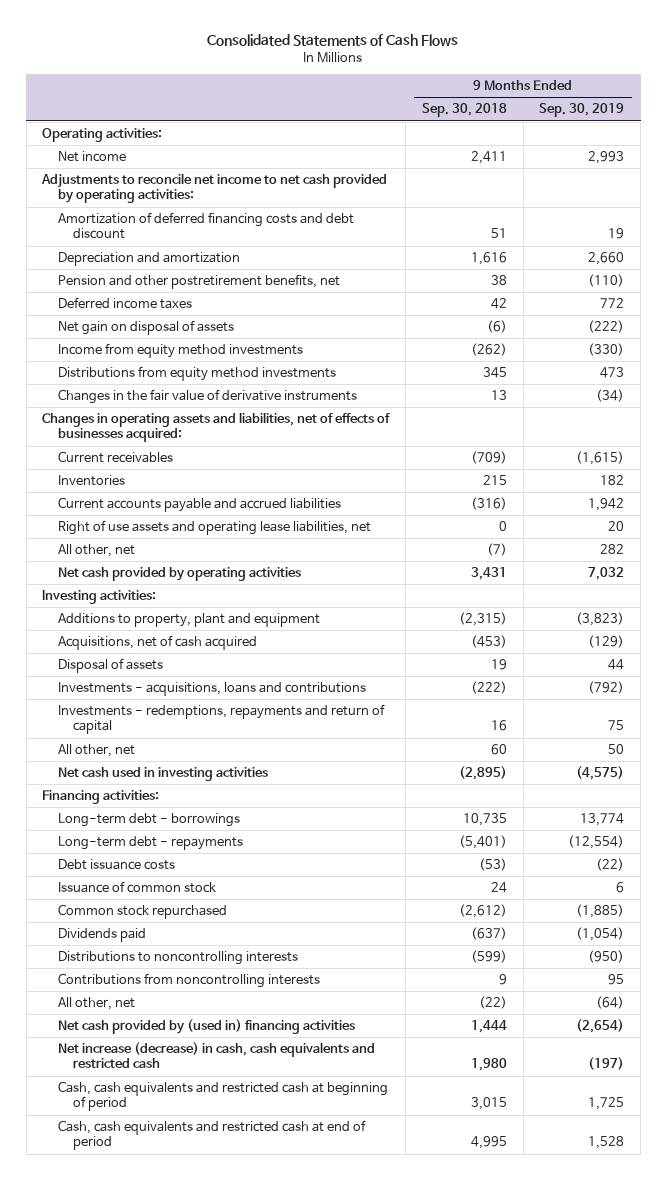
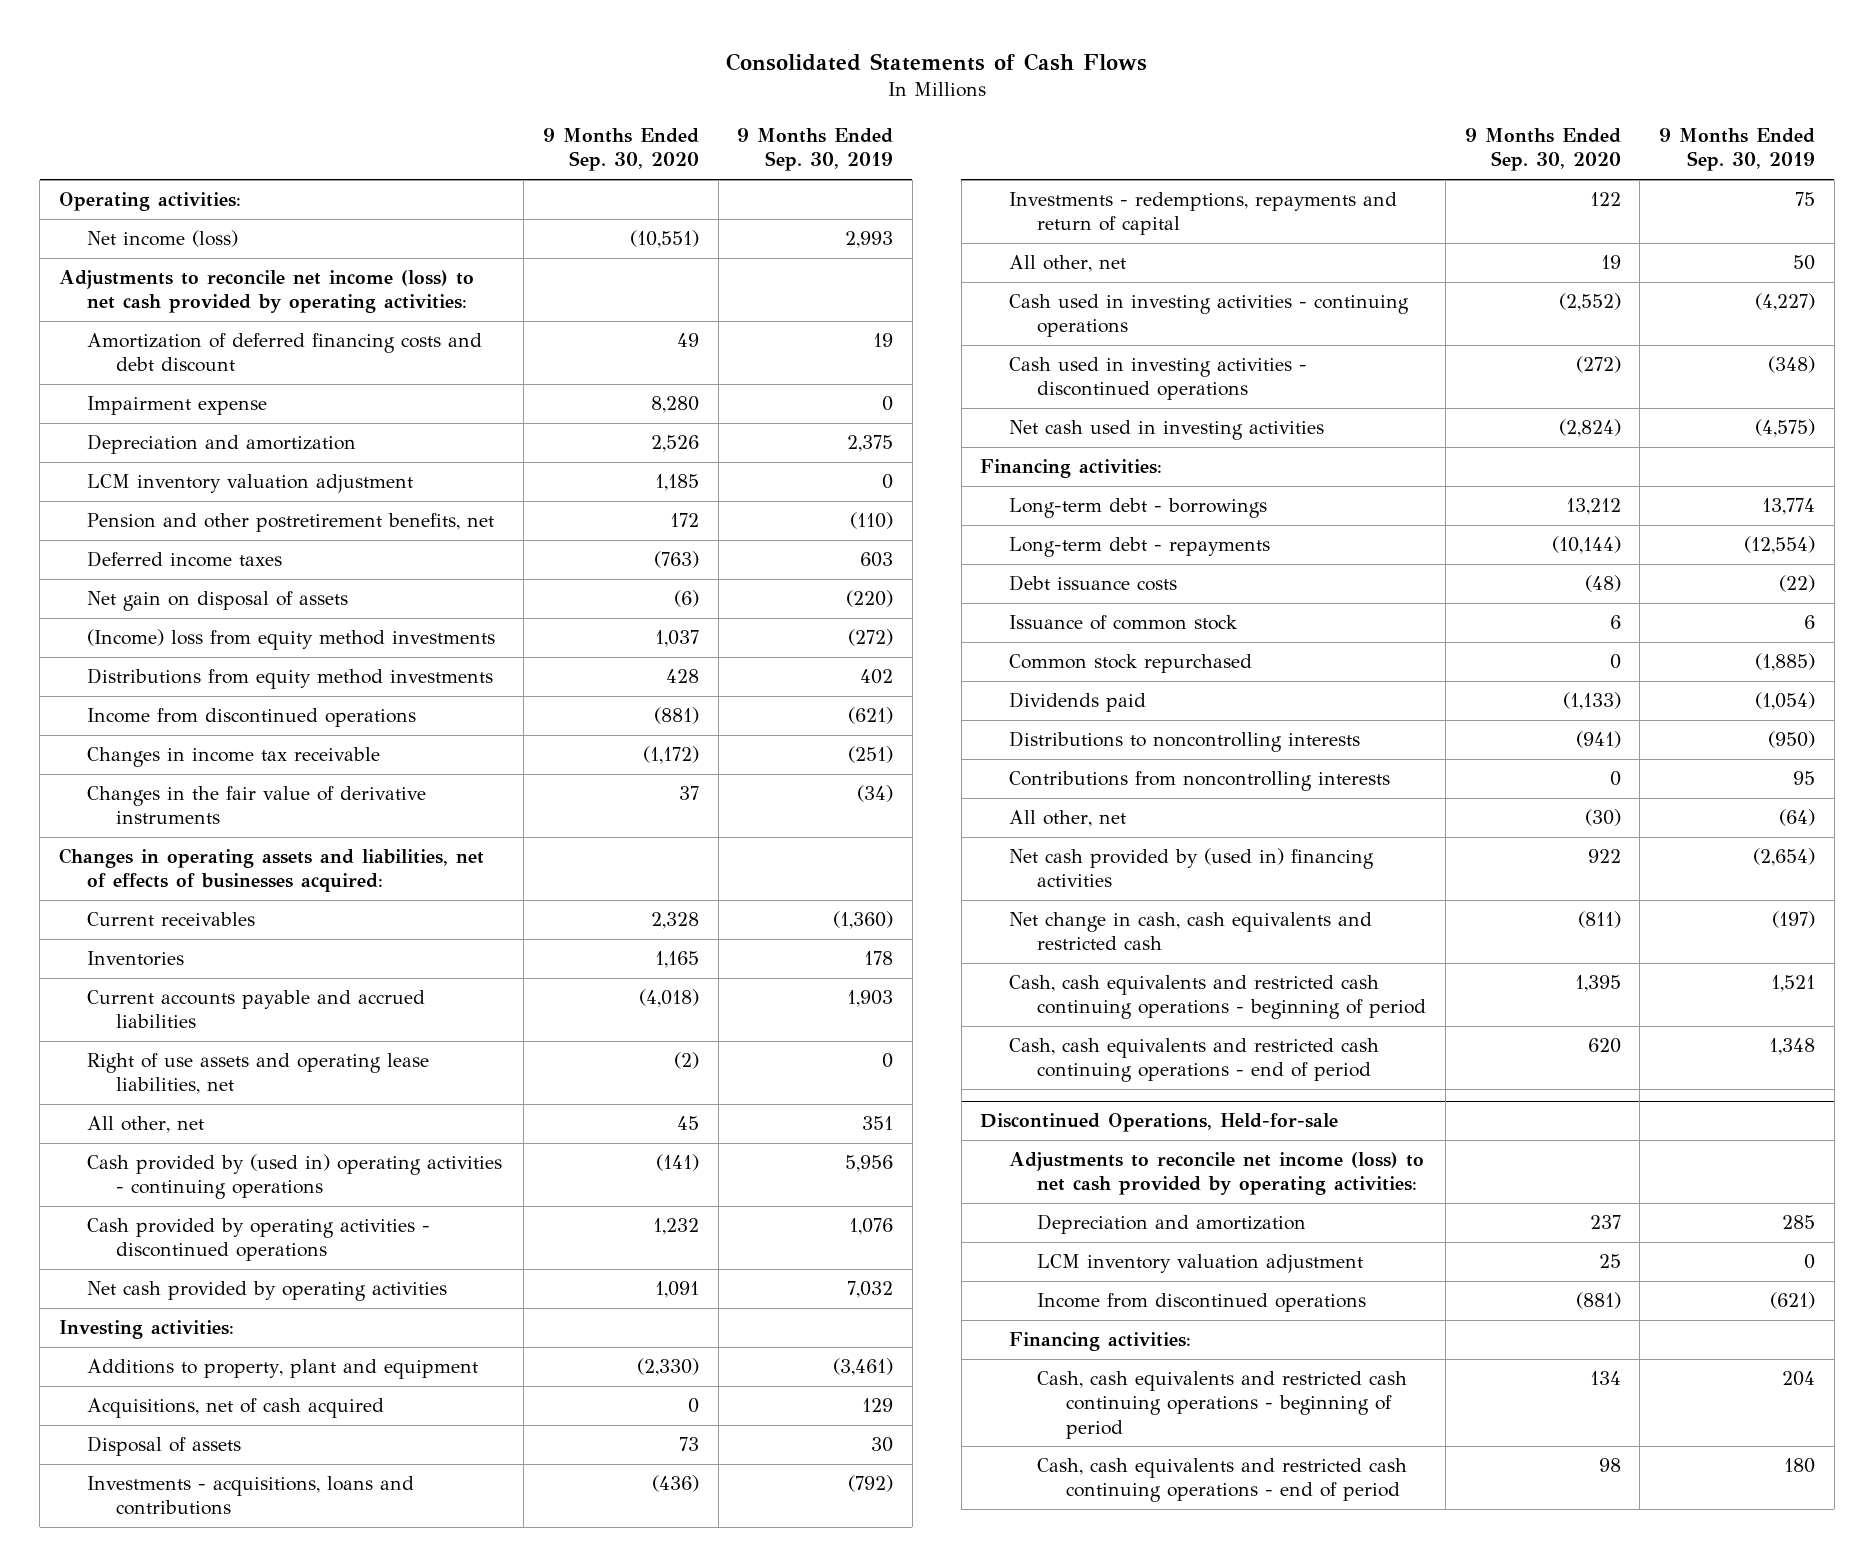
- | 9 Months Ended Sep. 30, 2018 | 9 Months Ended Sep. 30, 2019
+ | 9 Months Ended Sep. 30, 2020 | 9 Months Ended Sep. 30, 2019
- Net income | 2,411 | 2,993
- Adjustments to reconcile net income to net cash provided by operating activities:
+ Net income (loss) | (10,551) | 2,993
+ Adjustments to reconcile net income (loss) to net cash provided by operating activities:
- Depreciation and amortization | 1,616 | 2,660
+ Impairment expense | 8,280 | 0
+ Depreciation and amortization | 2,526 | 2,375
+ LCM inventory valuation adjustment | 1,185 | 0
- Deferred income taxes | 42 | 772
- Net gain on disposal of assets | (6) | (222)
- Income from equity method investments | (262) | (330)
- Distributions from equity method investments | 345 | 473
+ Deferred income taxes | (763) | 603
+ Net gain on disposal of assets | (6) | (220)
+ (Income) loss from equity method investments | 1,037 | (272)
+ Distributions from equity method investments | 428 | 402
+ Income from discontinued operations | (881) | (621)
+ Changes in income tax receivable | (1,172) | (251)
- Current receivables | (709) | (1,615)
- Inventories | 215 | 182
- Current accounts payable and accrued liabilities | (316) | 1,942
- Right of use assets and operating lease liabilities, net | 0 | 20
- All other, net | (7) | 282
+ Current receivables | 2,328 | (1,360)
+ Inventories | 1,165 | 178
+ Current accounts payable and accrued liabilities | (4,018) | 1,903
+ Right of use assets and operating lease liabilities, net | (2) | 0
+ All other, net | 45 | 351
+ Cash provided by (used in) operating activities - continuing operations | (141) | 5,956
+ Cash provided by operating activities - discontinued operations | 1,232 | 1,076
- Additions to property, plant and equipment | (2,315) | (3,823)
- Acquisitions, net of cash acquired | (453) | (129)
- Disposal of assets | 19 | 44
+ Additions to property, plant and equipment | (2,330) | (3,461)
+ Acquisitions, net of cash acquired | 0 | 129
+ Disposal of assets | 73 | 30
+ Cash used in investing activities - continuing operations | (2,552) | (4,227)
+ Cash used in investing activities - discontinued operations | (272) | (348)
- Net increase (decrease) in cash, cash equivalents and restricted cash | 1,980 | (197)
- Cash, cash equivalents and restricted cash at beginning of period | 3,015 | 1,725
- Cash, cash equivalents and restricted cash at end of period | 4,995 | 1,528
+ Net change in cash, cash equivalents and restricted cash | (811) | (197)
+ Cash, cash equivalents and restricted cash continuing operations - beginning of period | 1,395 | 1,521
+ Cash, cash equivalents and restricted cash continuing operations - end of period | 620 | 1,348
+ Discontinued Operations, Held-for-sale
+ Adjustments to reconcile net income (loss) to net cash provided by operating activities:
+ Depreciation and amortization | 237 | 285
+ LCM inventory valuation adjustment | 25 | 0
+ Income from discontinued operations | (881) | (621)
+ Financing activities:
+ Cash, cash equivalents and restricted cash continuing operations - beginning of period | 134 | 204
+ Cash, cash equivalents and restricted cash continuing operations - end of period | 98 | 180

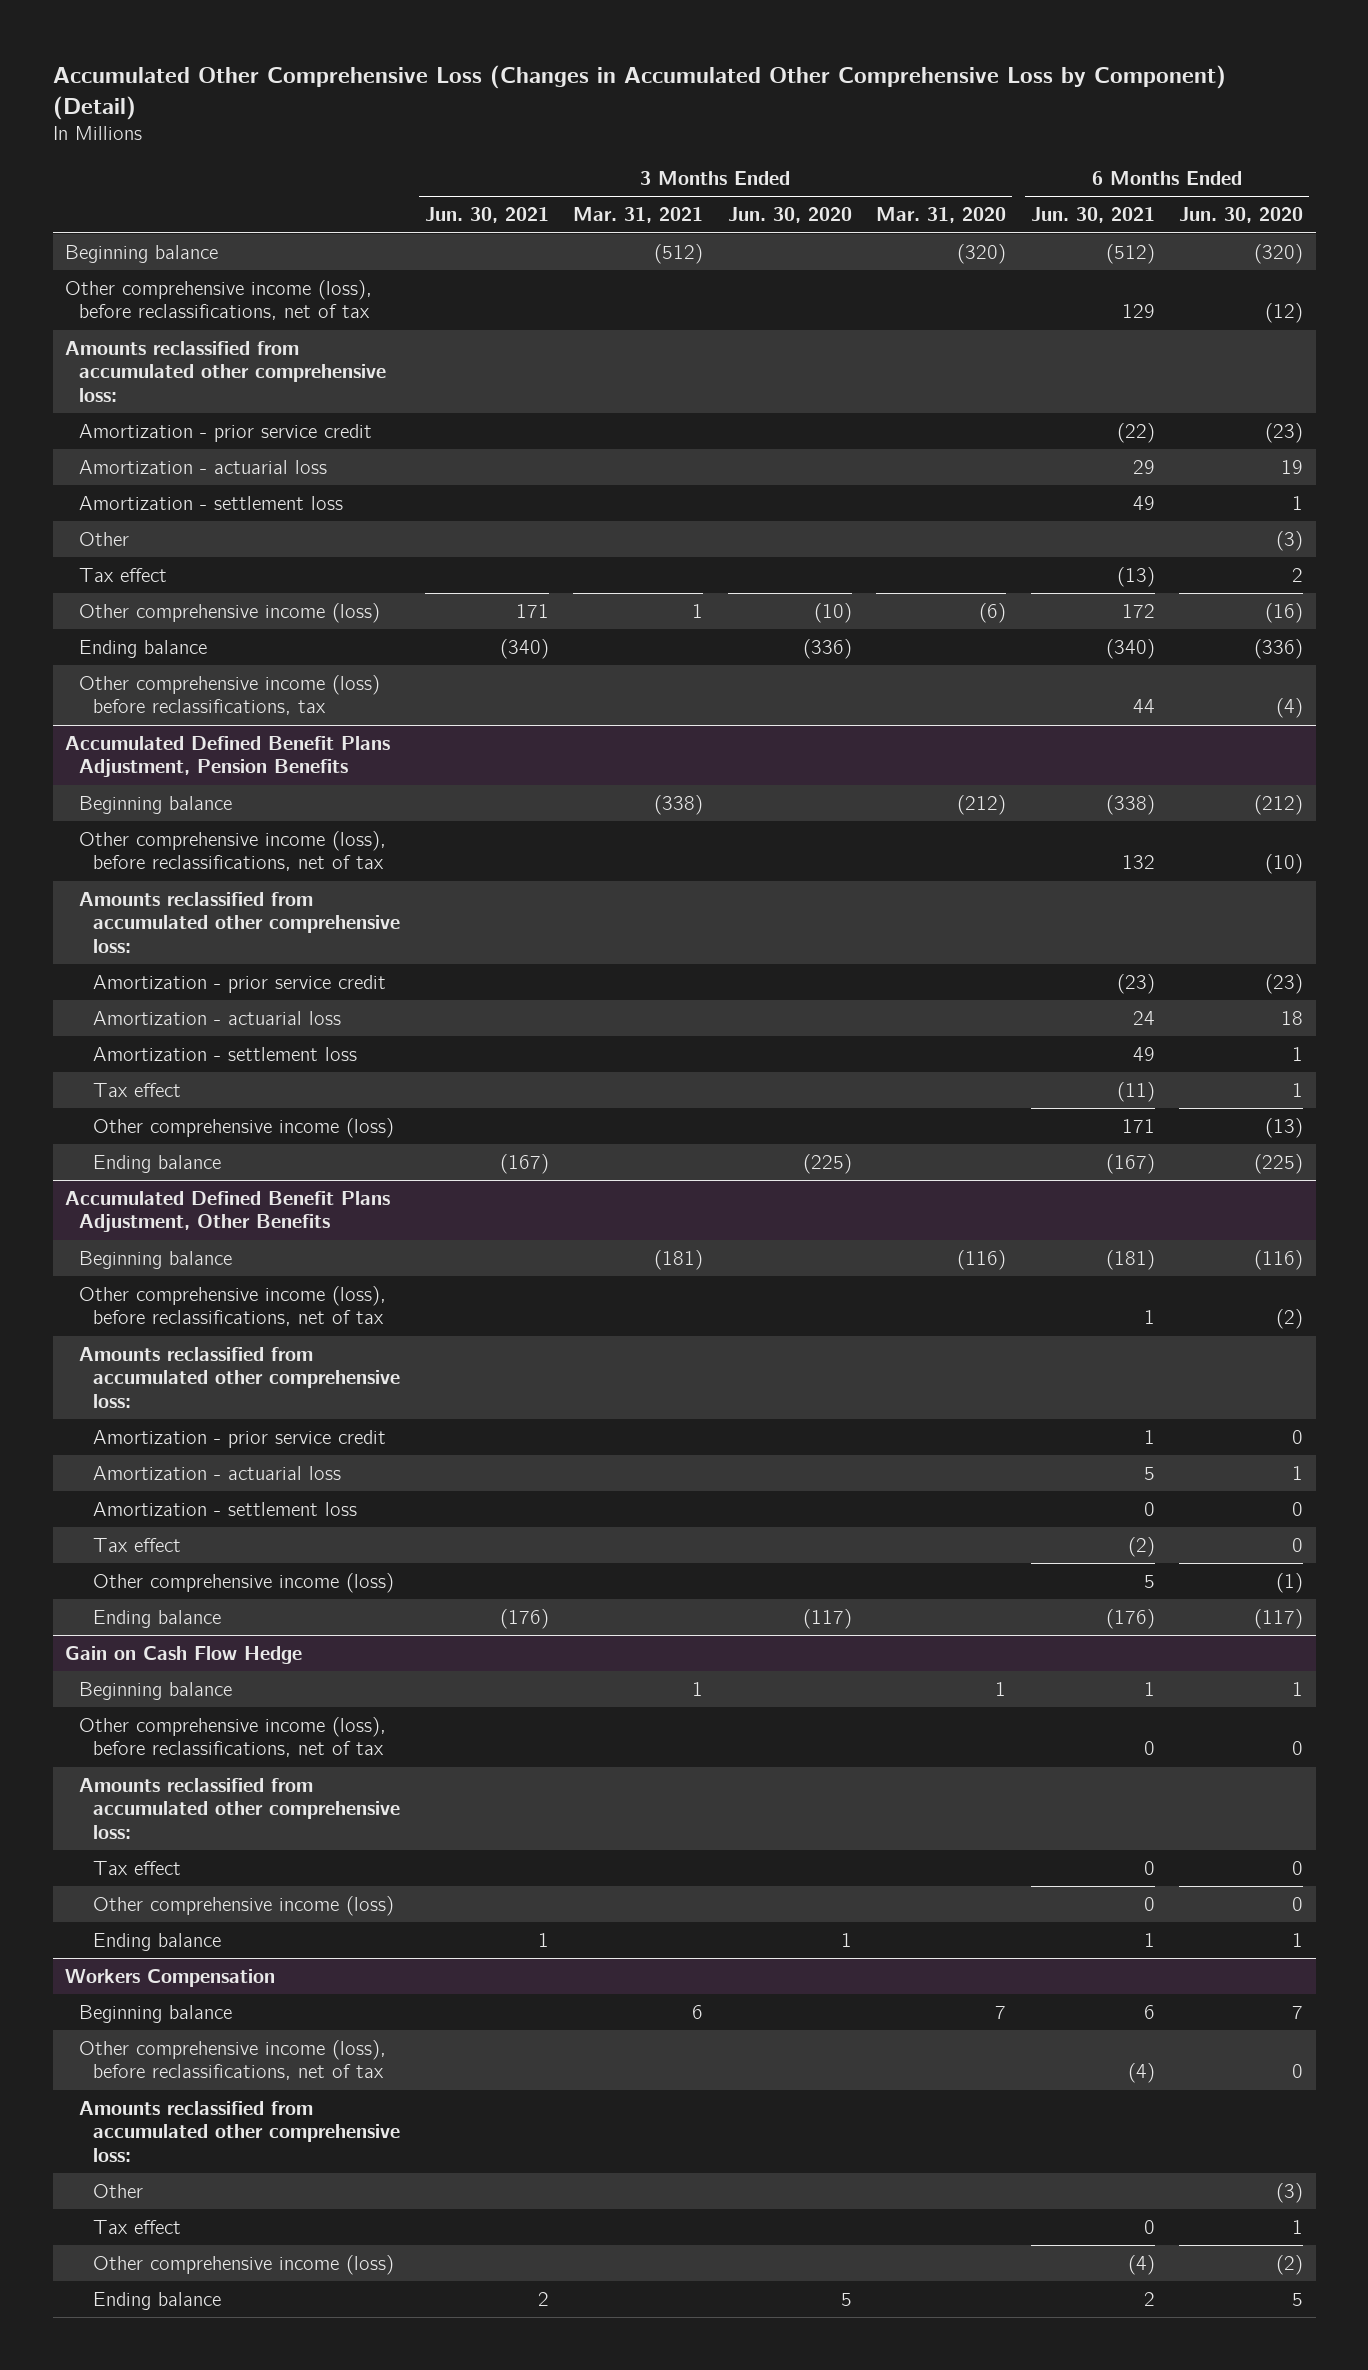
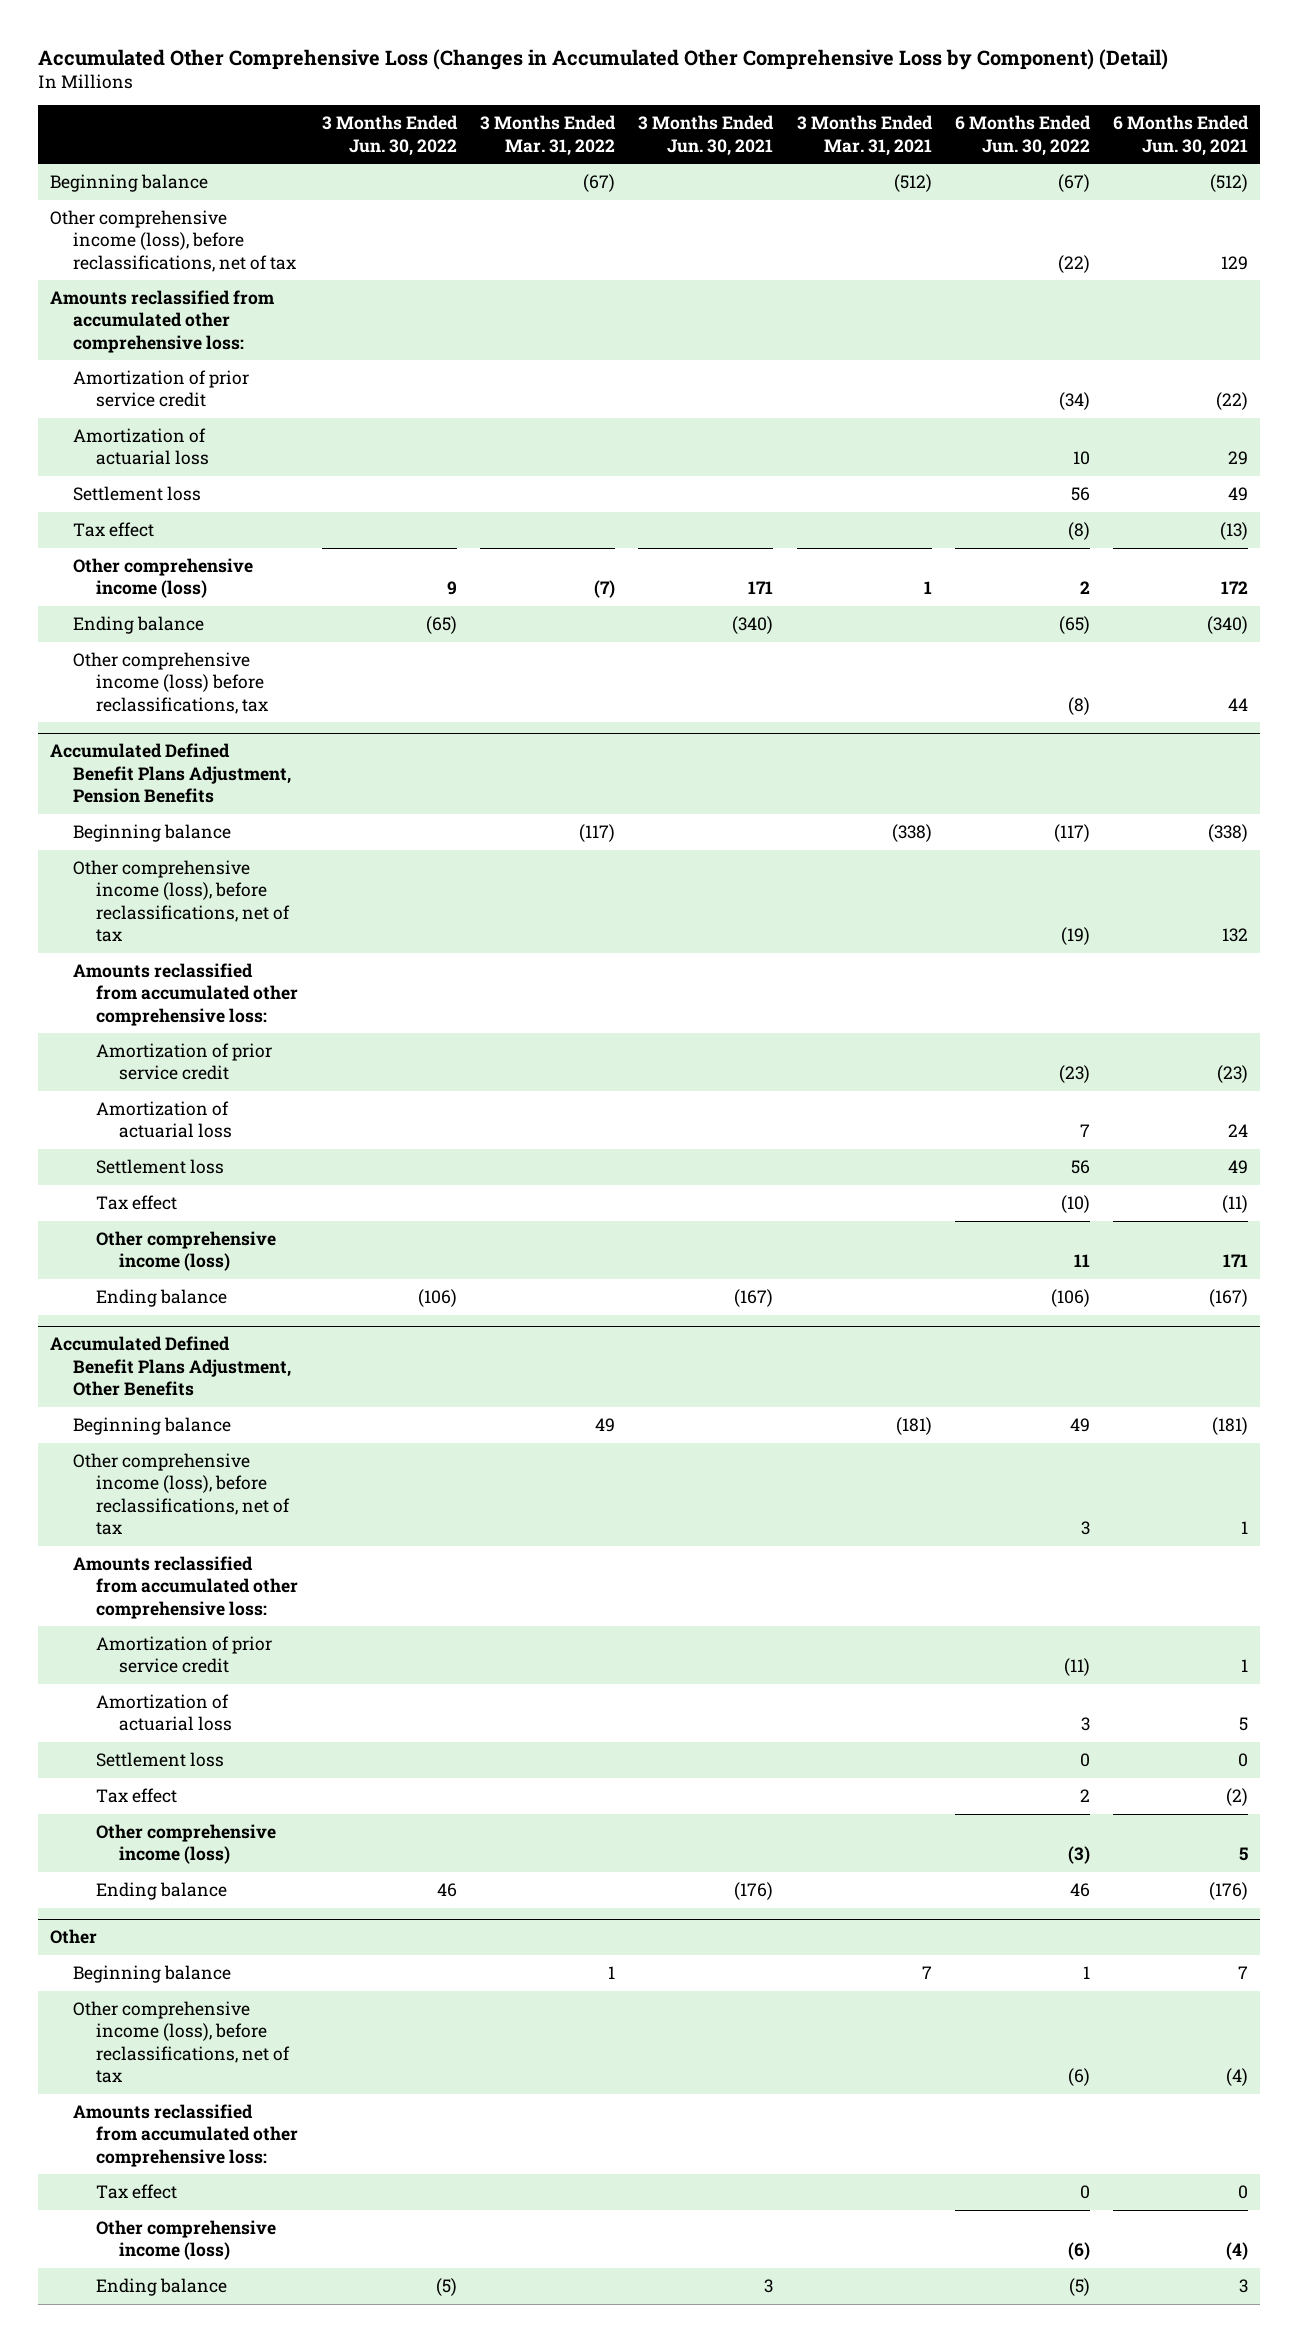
- | 3 Months Ended Jun. 30, 2021 | 3 Months Ended Mar. 31, 2021 | 3 Months Ended Jun. 30, 2020 | 3 Months Ended Mar. 31, 2020 | 6 Months Ended Jun. 30, 2021 | 6 Months Ended Jun. 30, 2020
+ | 3 Months Ended Jun. 30, 2022 | 3 Months Ended Mar. 31, 2022 | 3 Months Ended Jun. 30, 2021 | 3 Months Ended Mar. 31, 2021 | 6 Months Ended Jun. 30, 2022 | 6 Months Ended Jun. 30, 2021
- Amortization - prior service credit | | | | | (22) | (23)
- Amortization - actuarial loss | | | | | 29 | 19
- Amortization - settlement loss | | | | | 49 | 1
- Other | | | | | | (3)
+ Amortization of prior service credit | | | | | (34) | (22)
+ Amortization of actuarial loss | | | | | 10 | 29
+ Settlement loss | | | | | 56 | 49
@ Accumulated Defined Benefit Plans Adjustment, Pension Benefits
- Amortization - prior service credit | | | | | (23) | (23)
- Amortization - actuarial loss | | | | | 24 | 18
- Amortization - settlement loss | | | | | 49 | 1
+ Amortization of prior service credit | | | | | (23) | (23)
+ Amortization of actuarial loss | | | | | 7 | 24
+ Settlement loss | | | | | 56 | 49
@ Accumulated Defined Benefit Plans Adjustment, Other Benefits
- Amortization - prior service credit | | | | | 1 | 0
- Amortization - actuarial loss | | | | | 5 | 1
- Amortization - settlement loss | | | | | 0 | 0
+ Amortization of prior service credit | | | | | (11) | 1
+ Amortization of actuarial loss | | | | | 3 | 5
+ Settlement loss | | | | | 0 | 0
- Gain on Cash Flow Hedge
- Beginning balance | | 1 | | 1 | 1 | 1
- Other comprehensive income (loss), before reclassifications, net of tax | | | | | 0 | 0
- Amounts reclassified from accumulated other comprehensive loss:
- Tax effect | | | | | 0 | 0
- Other comprehensive income (loss) | | | | | 0 | 0
- Ending balance | 1 | | 1 | | 1 | 1
- Workers Compensation
- Beginning balance | | 6 | | 7 | 6 | 7
+ Other
+ Beginning balance | | 1 | | 7 | 1 | 7
- Other | | | | | | (3)
- Ending balance | 2 | | 5 | | 2 | 5
+ Ending balance | (5) | | 3 | | (5) | 3

